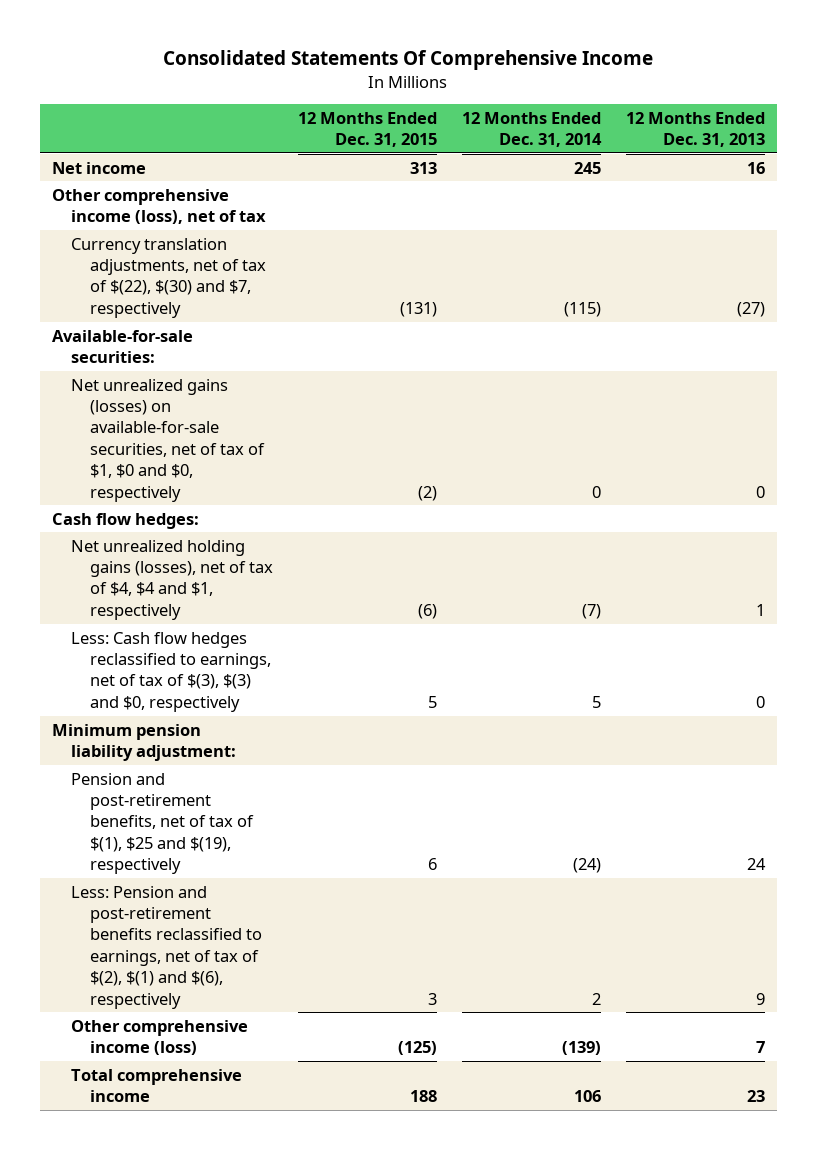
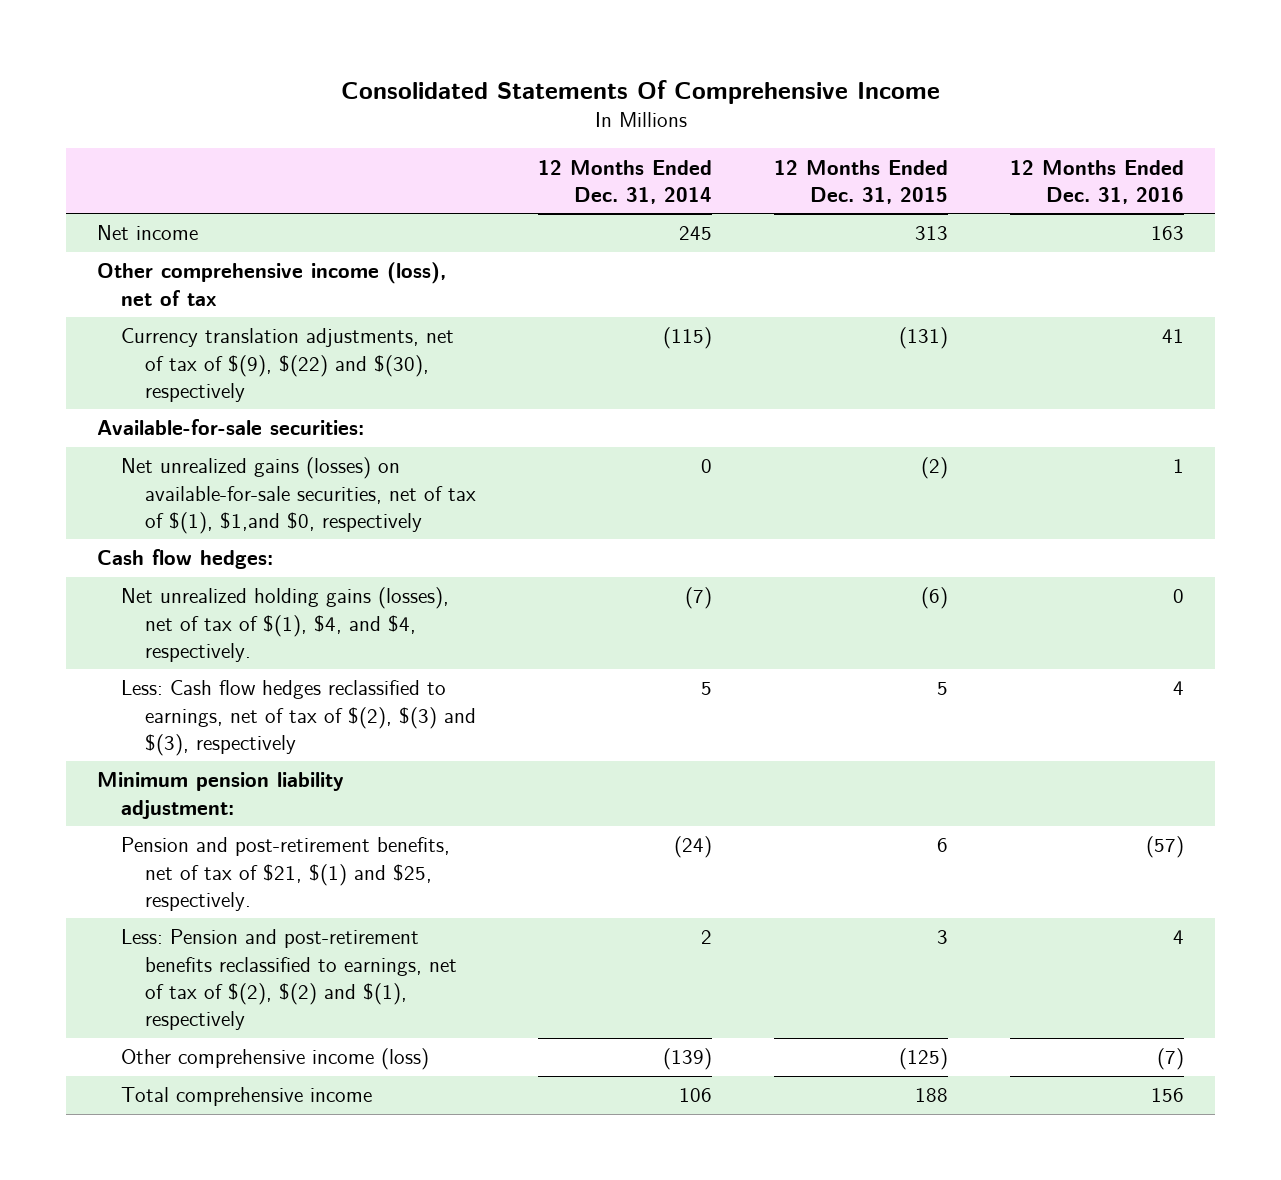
- | 12 Months Ended Dec. 31, 2015 | 12 Months Ended Dec. 31, 2014 | 12 Months Ended Dec. 31, 2013
+ | 12 Months Ended Dec. 31, 2014 | 12 Months Ended Dec. 31, 2015 | 12 Months Ended Dec. 31, 2016
- Currency translation adjustments, net of tax of $(22), $(30) and $7, respectively | (131) | (115) | (27)
+ Currency translation adjustments, net of tax of $(9), $(22) and $(30), respectively | (115) | (131) | 41
- Net unrealized gains (losses) on available-for-sale securities, net of tax of $1, $0 and $0, respectively | (2) | 0 | 0
+ Net unrealized gains (losses) on available-for-sale securities, net of tax of $(1), $1,and $0, respectively | 0 | (2) | 1
- Net unrealized holding gains (losses), net of tax of $4, $4 and $1, respectively | (6) | (7) | 1
- Less: Cash flow hedges reclassified to earnings, net of tax of $(3), $(3) and $0, respectively | 5 | 5 | 0
+ Net unrealized holding gains (losses), net of tax of $(1), $4, and $4, respectively. | (7) | (6) | 0
+ Less: Cash flow hedges reclassified to earnings, net of tax of $(2), $(3) and $(3), respectively | 5 | 5 | 4
- Pension and post-retirement benefits, net of tax of $(1), $25 and $(19), respectively | 6 | (24) | 24
- Less: Pension and post-retirement benefits reclassified to earnings, net of tax of $(2), $(1) and $(6), respectively | 3 | 2 | 9
+ Pension and post-retirement benefits, net of tax of $21, $(1) and $25, respectively. | (24) | 6 | (57)
+ Less: Pension and post-retirement benefits reclassified to earnings, net of tax of $(2), $(2) and $(1), respectively | 2 | 3 | 4

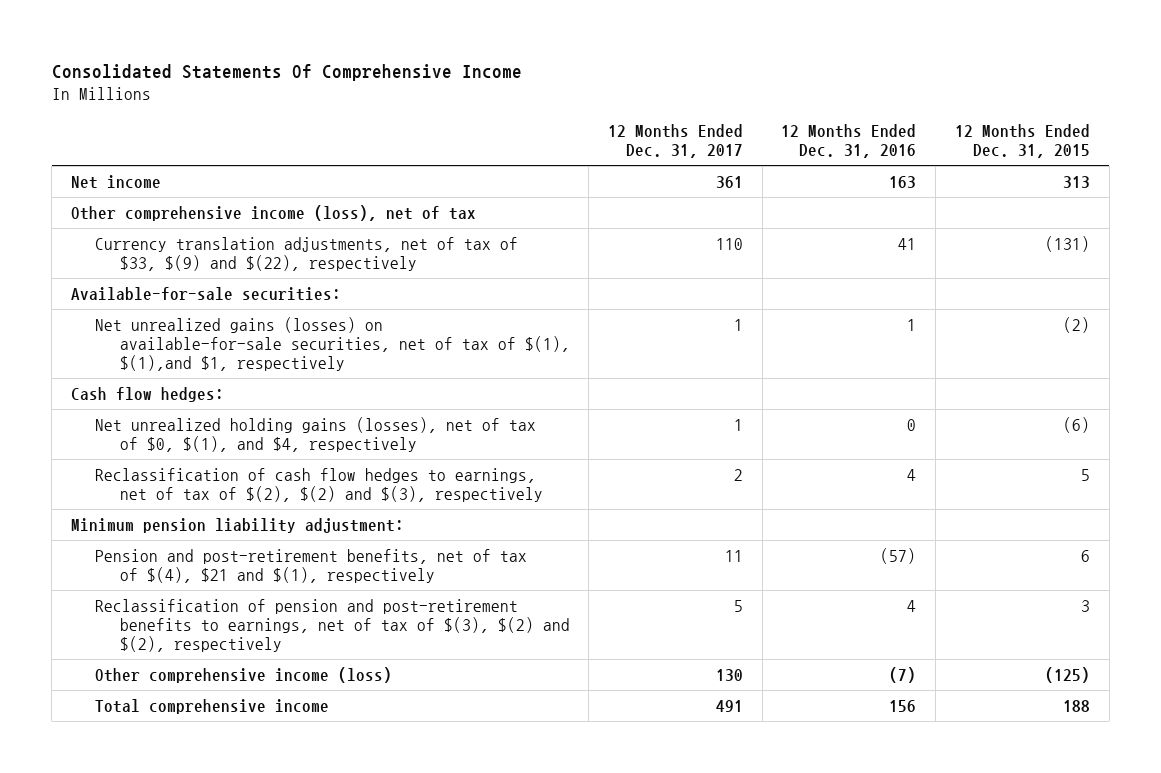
- | 12 Months Ended Dec. 31, 2014 | 12 Months Ended Dec. 31, 2015 | 12 Months Ended Dec. 31, 2016
+ | 12 Months Ended Dec. 31, 2017 | 12 Months Ended Dec. 31, 2016 | 12 Months Ended Dec. 31, 2015
- Currency translation adjustments, net of tax of $(9), $(22) and $(30), respectively | (115) | (131) | 41
+ Currency translation adjustments, net of tax of $33, $(9) and $(22), respectively | 110 | 41 | (131)
- Net unrealized gains (losses) on available-for-sale securities, net of tax of $(1), $1,and $0, respectively | 0 | (2) | 1
+ Net unrealized gains (losses) on available-for-sale securities, net of tax of $(1), $(1),and $1, respectively | 1 | 1 | (2)
- Net unrealized holding gains (losses), net of tax of $(1), $4, and $4, respectively. | (7) | (6) | 0
- Less: Cash flow hedges reclassified to earnings, net of tax of $(2), $(3) and $(3), respectively | 5 | 5 | 4
+ Net unrealized holding gains (losses), net of tax of $0, $(1), and $4, respectively | 1 | 0 | (6)
+ Reclassification of cash flow hedges to earnings, net of tax of $(2), $(2) and $(3), respectively | 2 | 4 | 5
- Pension and post-retirement benefits, net of tax of $21, $(1) and $25, respectively. | (24) | 6 | (57)
- Less: Pension and post-retirement benefits reclassified to earnings, net of tax of $(2), $(2) and $(1), respectively | 2 | 3 | 4
+ Pension and post-retirement benefits, net of tax of $(4), $21 and $(1), respectively | 11 | (57) | 6
+ Reclassification of pension and post-retirement benefits to earnings, net of tax of $(3), $(2) and $(2), respectively | 5 | 4 | 3

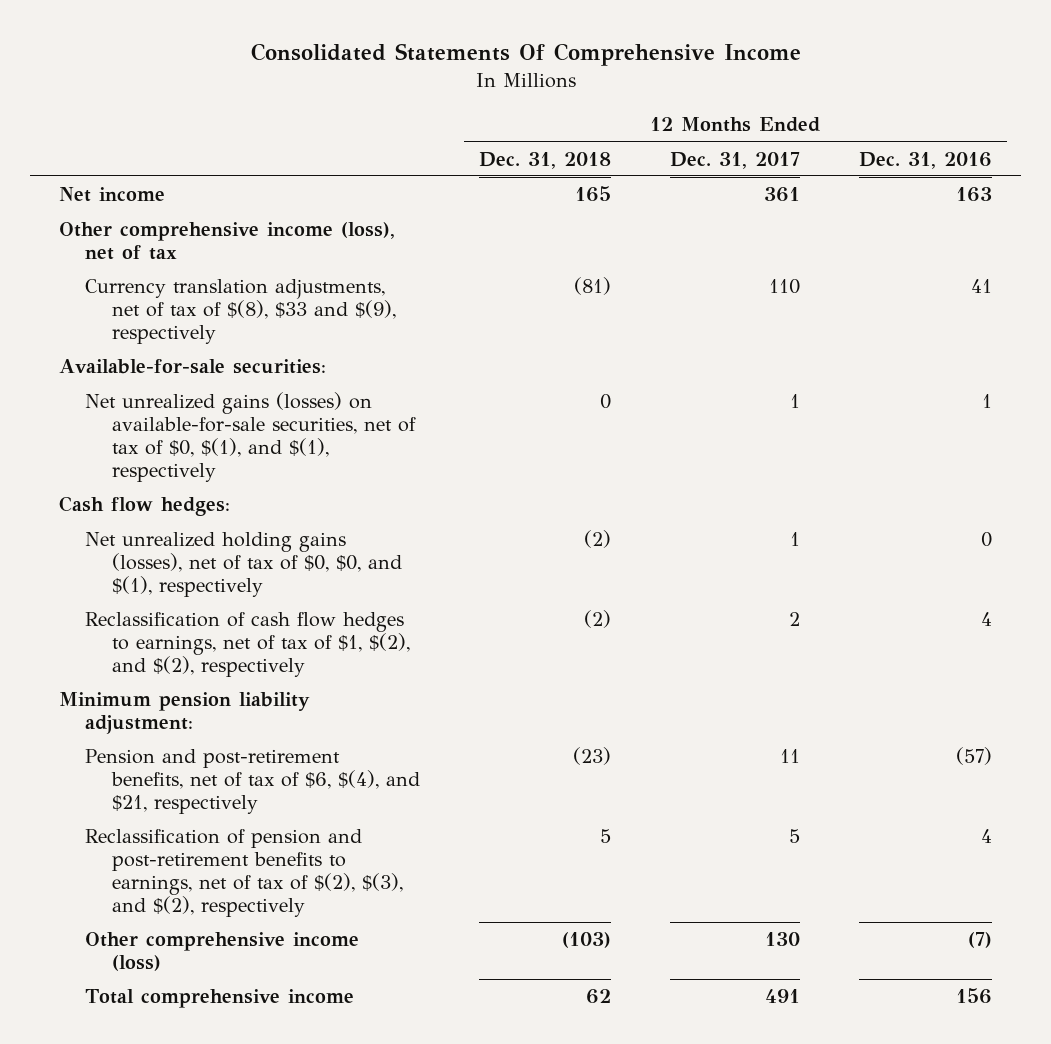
- | 12 Months Ended Dec. 31, 2017 | 12 Months Ended Dec. 31, 2016 | 12 Months Ended Dec. 31, 2015
+ | 12 Months Ended Dec. 31, 2018 | 12 Months Ended Dec. 31, 2017 | 12 Months Ended Dec. 31, 2016
- Currency translation adjustments, net of tax of $33, $(9) and $(22), respectively | 110 | 41 | (131)
+ Currency translation adjustments, net of tax of $(8), $33 and $(9), respectively | (81) | 110 | 41
- Net unrealized gains (losses) on available-for-sale securities, net of tax of $(1), $(1),and $1, respectively | 1 | 1 | (2)
+ Net unrealized gains (losses) on available-for-sale securities, net of tax of $0, $(1), and $(1), respectively | 0 | 1 | 1
- Net unrealized holding gains (losses), net of tax of $0, $(1), and $4, respectively | 1 | 0 | (6)
- Reclassification of cash flow hedges to earnings, net of tax of $(2), $(2) and $(3), respectively | 2 | 4 | 5
+ Net unrealized holding gains (losses), net of tax of $0, $0, and $(1), respectively | (2) | 1 | 0
+ Reclassification of cash flow hedges to earnings, net of tax of $1, $(2), and $(2), respectively | (2) | 2 | 4
- Pension and post-retirement benefits, net of tax of $(4), $21 and $(1), respectively | 11 | (57) | 6
- Reclassification of pension and post-retirement benefits to earnings, net of tax of $(3), $(2) and $(2), respectively | 5 | 4 | 3
+ Pension and post-retirement benefits, net of tax of $6, $(4), and $21, respectively | (23) | 11 | (57)
+ Reclassification of pension and post-retirement benefits to earnings, net of tax of $(2), $(3), and $(2), respectively | 5 | 5 | 4

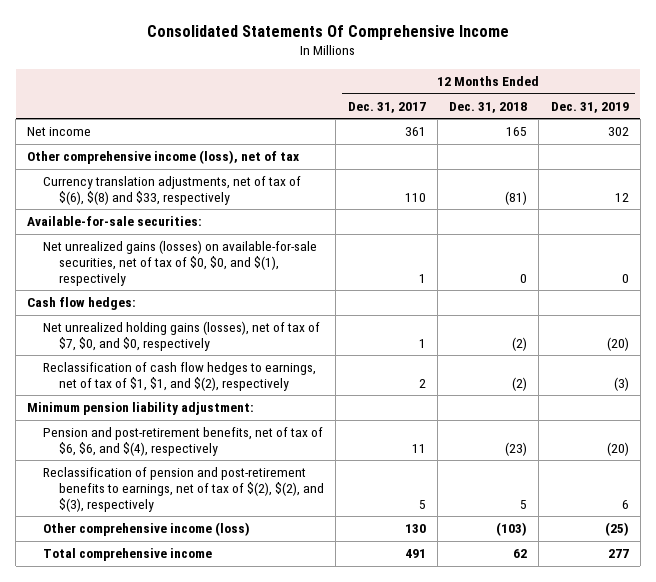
- | 12 Months Ended Dec. 31, 2018 | 12 Months Ended Dec. 31, 2017 | 12 Months Ended Dec. 31, 2016
+ | 12 Months Ended Dec. 31, 2017 | 12 Months Ended Dec. 31, 2018 | 12 Months Ended Dec. 31, 2019
- Currency translation adjustments, net of tax of $(8), $33 and $(9), respectively | (81) | 110 | 41
+ Currency translation adjustments, net of tax of $(6), $(8) and $33, respectively | 110 | (81) | 12
- Net unrealized gains (losses) on available-for-sale securities, net of tax of $0, $(1), and $(1), respectively | 0 | 1 | 1
+ Net unrealized gains (losses) on available-for-sale securities, net of tax of $0, $0, and $(1), respectively | 1 | 0 | 0
- Net unrealized holding gains (losses), net of tax of $0, $0, and $(1), respectively | (2) | 1 | 0
- Reclassification of cash flow hedges to earnings, net of tax of $1, $(2), and $(2), respectively | (2) | 2 | 4
+ Net unrealized holding gains (losses), net of tax of $7, $0, and $0, respectively | 1 | (2) | (20)
+ Reclassification of cash flow hedges to earnings, net of tax of $1, $1, and $(2), respectively | 2 | (2) | (3)
- Pension and post-retirement benefits, net of tax of $6, $(4), and $21, respectively | (23) | 11 | (57)
- Reclassification of pension and post-retirement benefits to earnings, net of tax of $(2), $(3), and $(2), respectively | 5 | 5 | 4
+ Pension and post-retirement benefits, net of tax of $6, $6, and $(4), respectively | 11 | (23) | (20)
+ Reclassification of pension and post-retirement benefits to earnings, net of tax of $(2), $(2), and $(3), respectively | 5 | 5 | 6

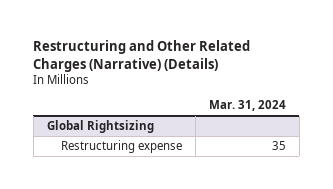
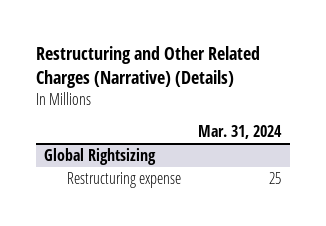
@ Global Rightsizing
- Restructuring expense | 35
+ Restructuring expense | 25

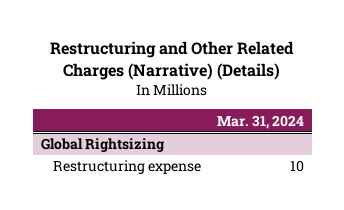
@ Global Rightsizing
- Restructuring expense | 25
+ Restructuring expense | 10

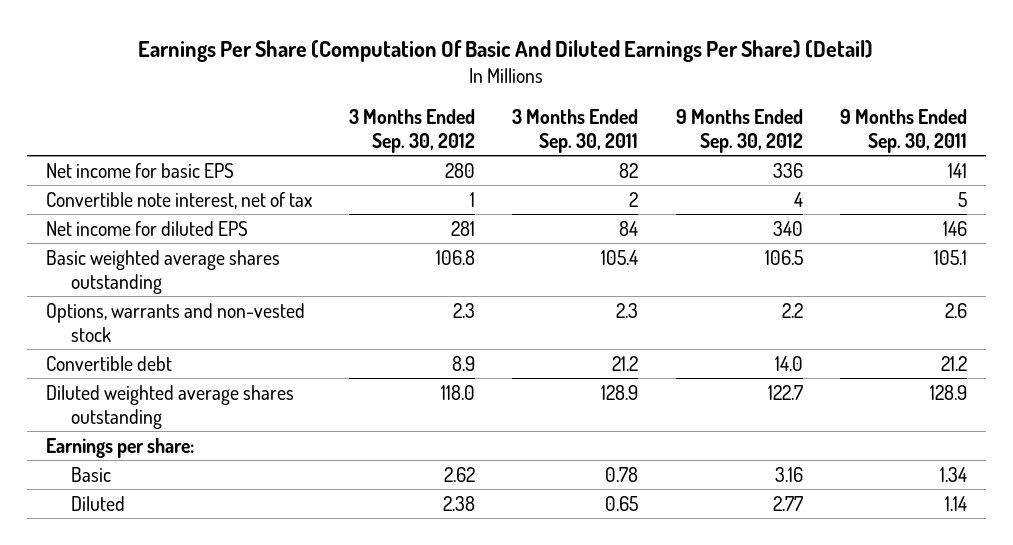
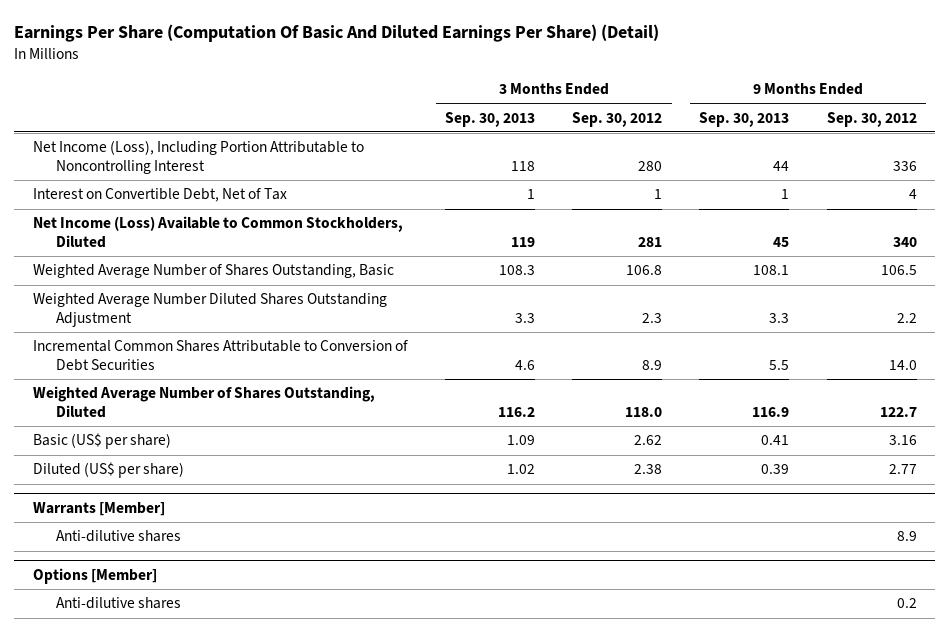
- | 3 Months Ended Sep. 30, 2012 | 3 Months Ended Sep. 30, 2011 | 9 Months Ended Sep. 30, 2012 | 9 Months Ended Sep. 30, 2011
+ | 3 Months Ended Sep. 30, 2013 | 3 Months Ended Sep. 30, 2012 | 9 Months Ended Sep. 30, 2013 | 9 Months Ended Sep. 30, 2012
- Net income for basic EPS | 280 | 82 | 336 | 141
- Convertible note interest, net of tax | 1 | 2 | 4 | 5
- Net income for diluted EPS | 281 | 84 | 340 | 146
- Basic weighted average shares outstanding | 106.8 | 105.4 | 106.5 | 105.1
- Options, warrants and non-vested stock | 2.3 | 2.3 | 2.2 | 2.6
- Convertible debt | 8.9 | 21.2 | 14.0 | 21.2
- Diluted weighted average shares outstanding | 118.0 | 128.9 | 122.7 | 128.9
- Earnings per share:
- Basic | 2.62 | 0.78 | 3.16 | 1.34
- Diluted | 2.38 | 0.65 | 2.77 | 1.14
+ Net Income (Loss), Including Portion Attributable to Noncontrolling Interest | 118 | 280 | 44 | 336
+ Interest on Convertible Debt, Net of Tax | 1 | 1 | 1 | 4
+ Net Income (Loss) Available to Common Stockholders, Diluted | 119 | 281 | 45 | 340
+ Weighted Average Number of Shares Outstanding, Basic | 108.3 | 106.8 | 108.1 | 106.5
+ Weighted Average Number Diluted Shares Outstanding Adjustment | 3.3 | 2.3 | 3.3 | 2.2
+ Incremental Common Shares Attributable to Conversion of Debt Securities | 4.6 | 8.9 | 5.5 | 14.0
+ Weighted Average Number of Shares Outstanding, Diluted | 116.2 | 118.0 | 116.9 | 122.7
+ Basic (US$ per share) | 1.09 | 2.62 | 0.41 | 3.16
+ Diluted (US$ per share) | 1.02 | 2.38 | 0.39 | 2.77
+ Warrants [Member]
+ Anti-dilutive shares | | | | 8.9
+ Options [Member]
+ Anti-dilutive shares | | | | 0.2

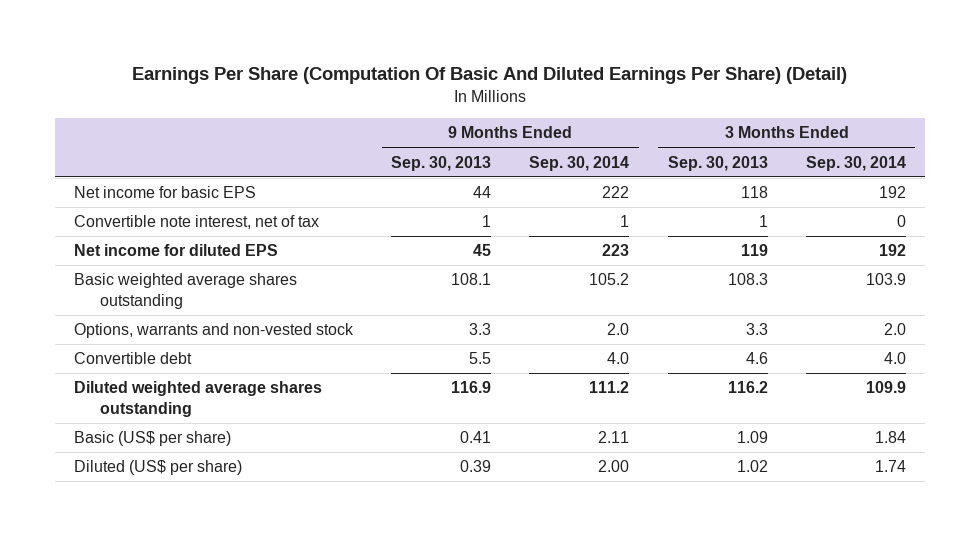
- | 3 Months Ended Sep. 30, 2013 | 3 Months Ended Sep. 30, 2012 | 9 Months Ended Sep. 30, 2013 | 9 Months Ended Sep. 30, 2012
+ | 9 Months Ended Sep. 30, 2013 | 9 Months Ended Sep. 30, 2014 | 3 Months Ended Sep. 30, 2013 | 3 Months Ended Sep. 30, 2014
- Net Income (Loss), Including Portion Attributable to Noncontrolling Interest | 118 | 280 | 44 | 336
- Interest on Convertible Debt, Net of Tax | 1 | 1 | 1 | 4
- Net Income (Loss) Available to Common Stockholders, Diluted | 119 | 281 | 45 | 340
- Weighted Average Number of Shares Outstanding, Basic | 108.3 | 106.8 | 108.1 | 106.5
- Weighted Average Number Diluted Shares Outstanding Adjustment | 3.3 | 2.3 | 3.3 | 2.2
- Incremental Common Shares Attributable to Conversion of Debt Securities | 4.6 | 8.9 | 5.5 | 14.0
- Weighted Average Number of Shares Outstanding, Diluted | 116.2 | 118.0 | 116.9 | 122.7
+ Net income for basic EPS | 44 | 222 | 118 | 192
+ Convertible note interest, net of tax | 1 | 1 | 1 | 0
+ Net income for diluted EPS | 45 | 223 | 119 | 192
+ Basic weighted average shares outstanding | 108.1 | 105.2 | 108.3 | 103.9
+ Options, warrants and non-vested stock | 3.3 | 2.0 | 3.3 | 2.0
+ Convertible debt | 5.5 | 4.0 | 4.6 | 4.0
+ Diluted weighted average shares outstanding | 116.9 | 111.2 | 116.2 | 109.9
- Warrants [Member]
- Anti-dilutive shares | | | | 8.9
- Options [Member]
- Anti-dilutive shares | | | | 0.2

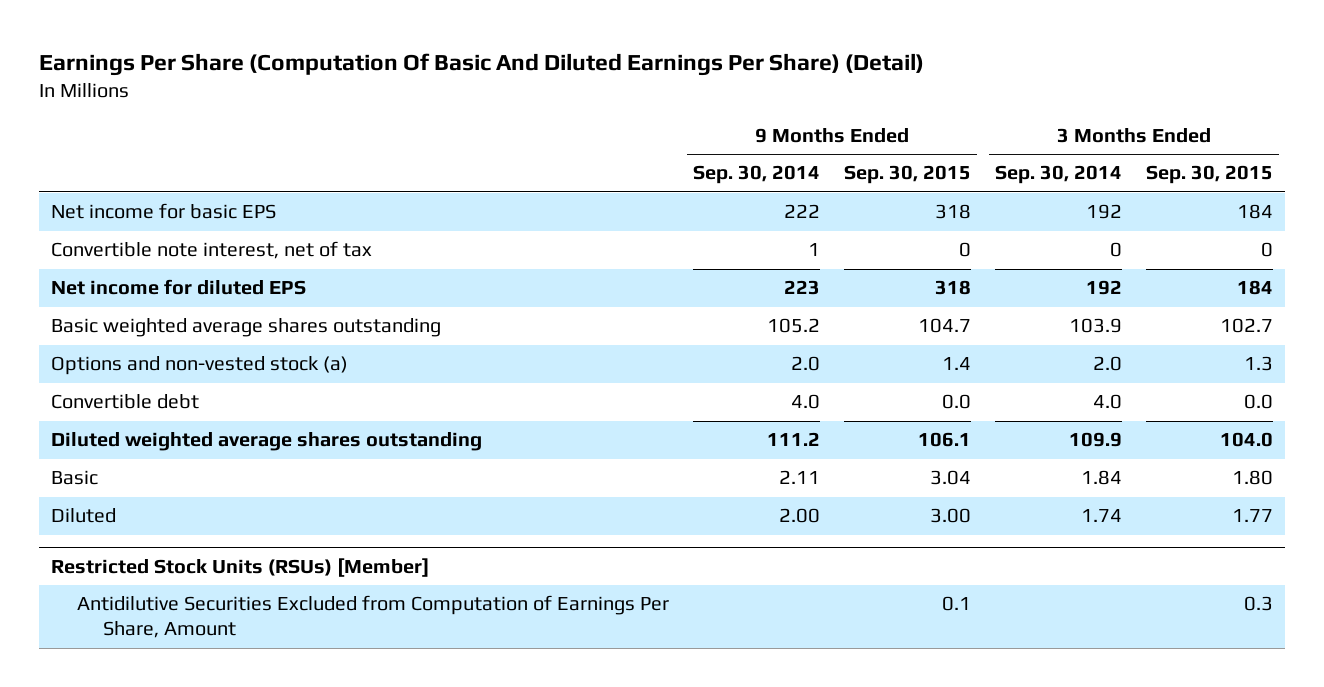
- | 9 Months Ended Sep. 30, 2013 | 9 Months Ended Sep. 30, 2014 | 3 Months Ended Sep. 30, 2013 | 3 Months Ended Sep. 30, 2014
+ | 9 Months Ended Sep. 30, 2014 | 9 Months Ended Sep. 30, 2015 | 3 Months Ended Sep. 30, 2014 | 3 Months Ended Sep. 30, 2015
- Options, warrants and non-vested stock | 3.3 | 2.0 | 3.3 | 2.0
+ Options and non-vested stock (a) | 2.0 | 1.4 | 2.0 | 1.3
- Basic (US$ per share) | 0.41 | 2.11 | 1.09 | 1.84
- Diluted (US$ per share) | 0.39 | 2.00 | 1.02 | 1.74
+ Basic | 2.11 | 3.04 | 1.84 | 1.80
+ Diluted | 2.00 | 3.00 | 1.74 | 1.77
+ Restricted Stock Units (RSUs) [Member]
+ Antidilutive Securities Excluded from Computation of Earnings Per Share, Amount | | 0.1 | | 0.3

